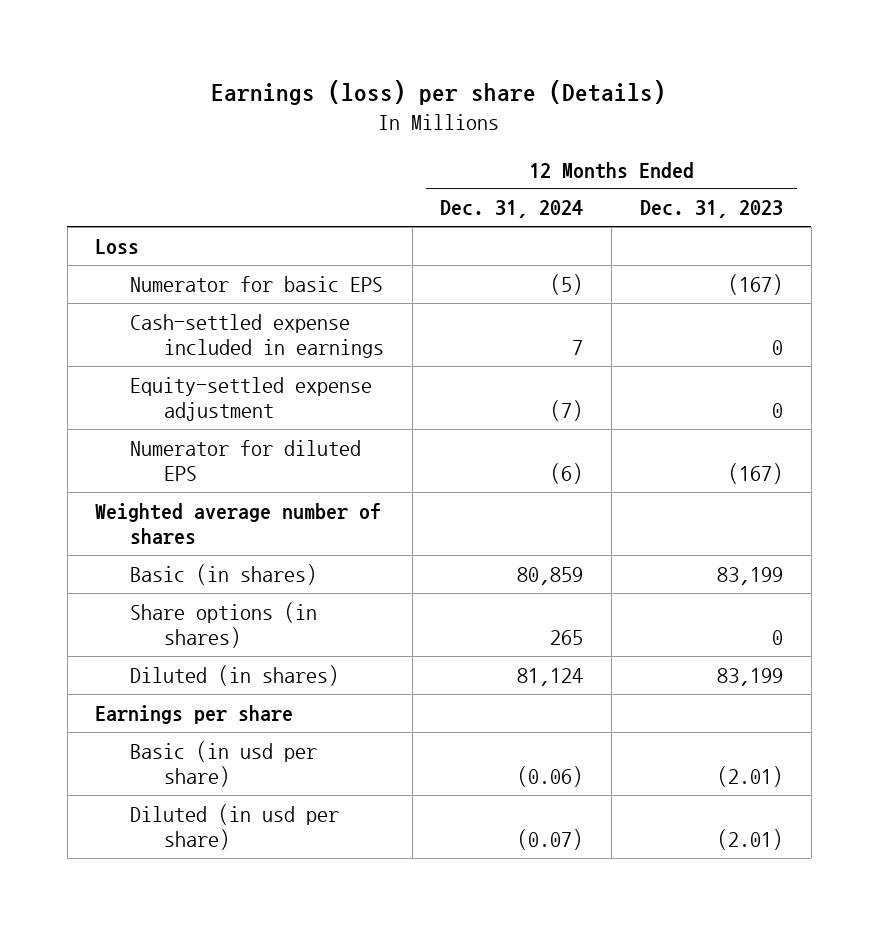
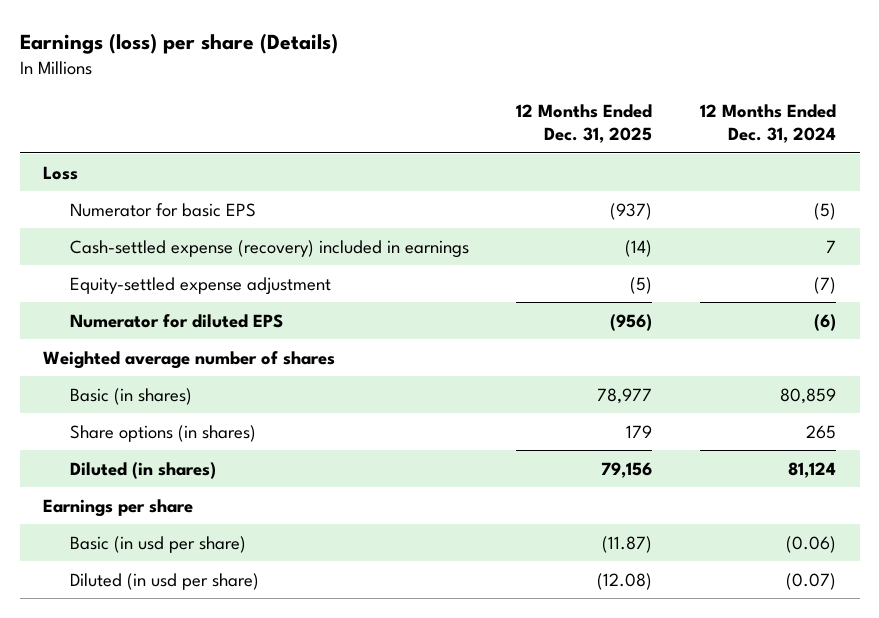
- | 12 Months Ended Dec. 31, 2024 | 12 Months Ended Dec. 31, 2023
+ | 12 Months Ended Dec. 31, 2025 | 12 Months Ended Dec. 31, 2024
- Cash-settled expense included in earnings | 7 | 0
+ Cash-settled expense (recovery) included in earnings | (14) | 7

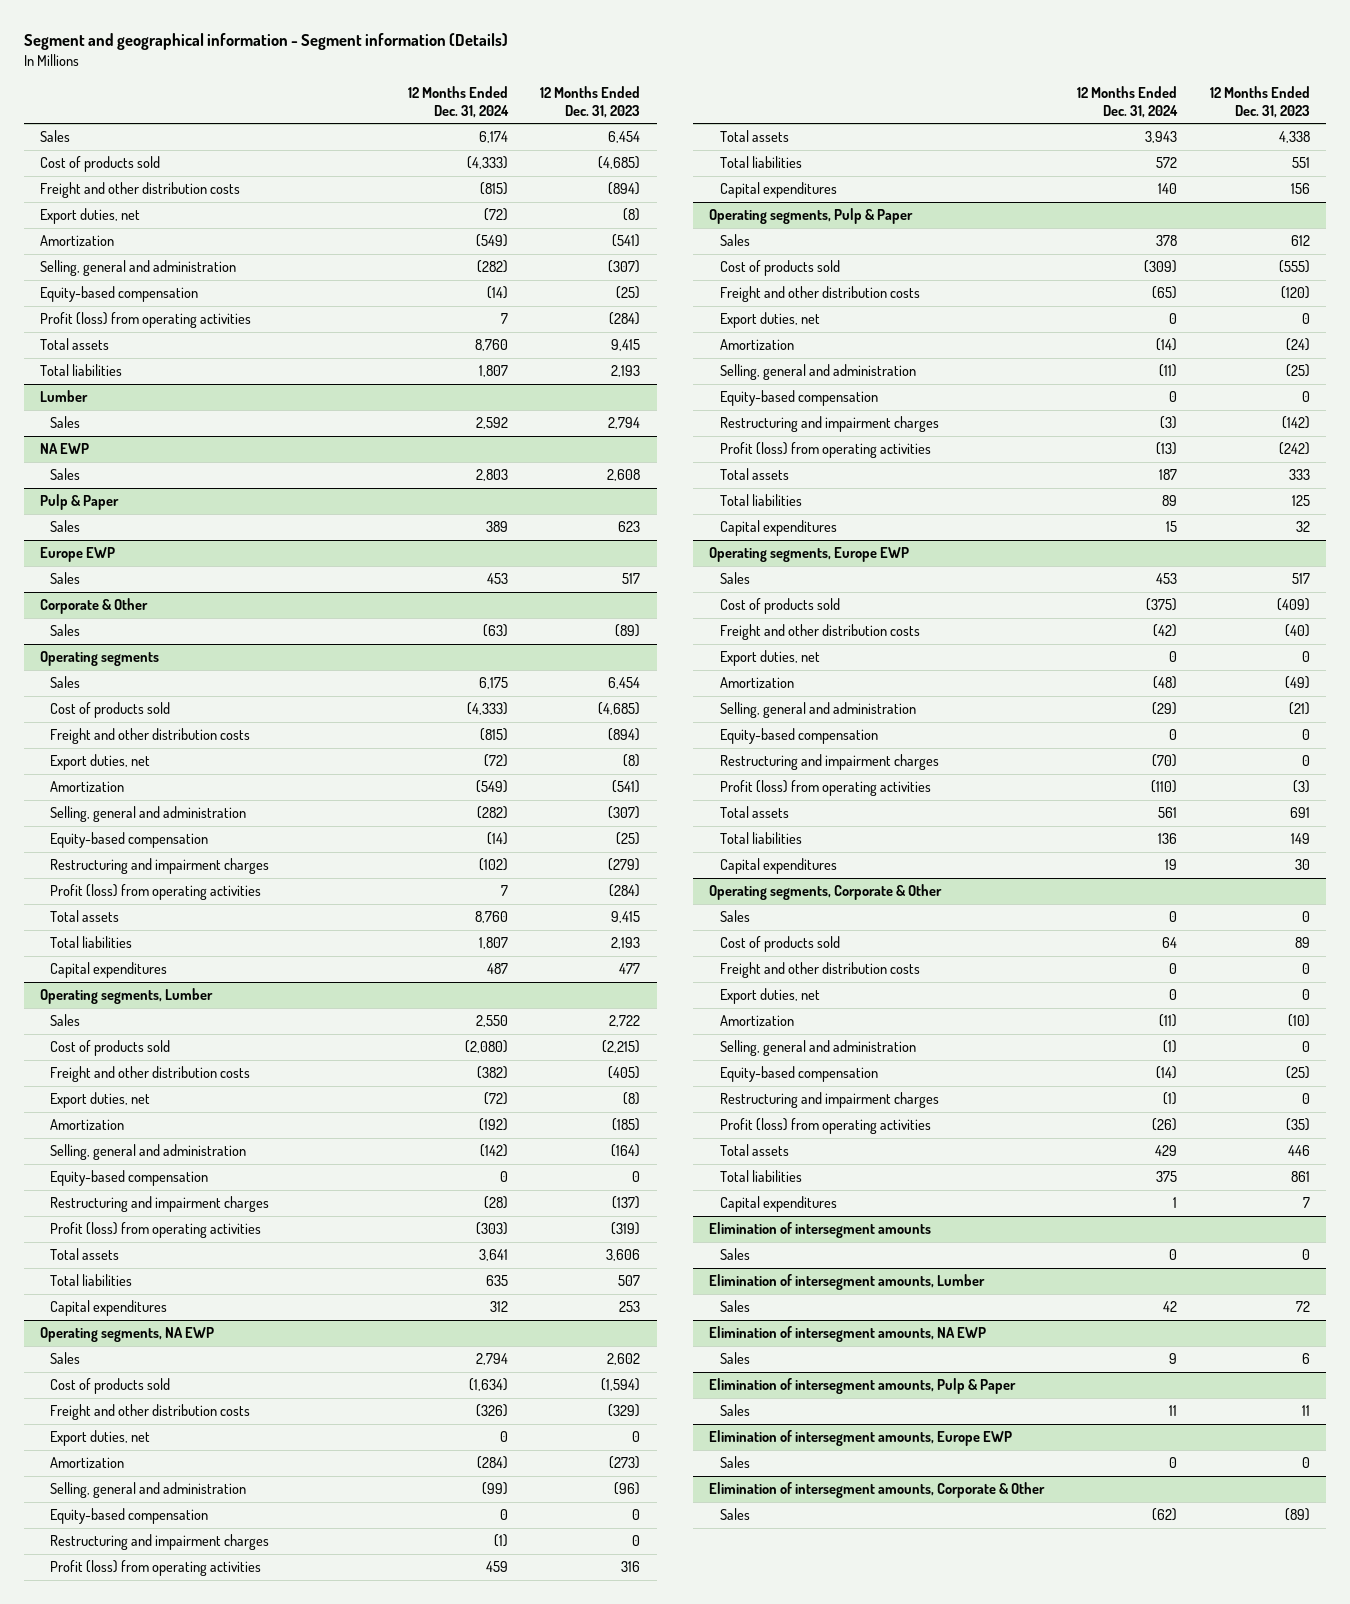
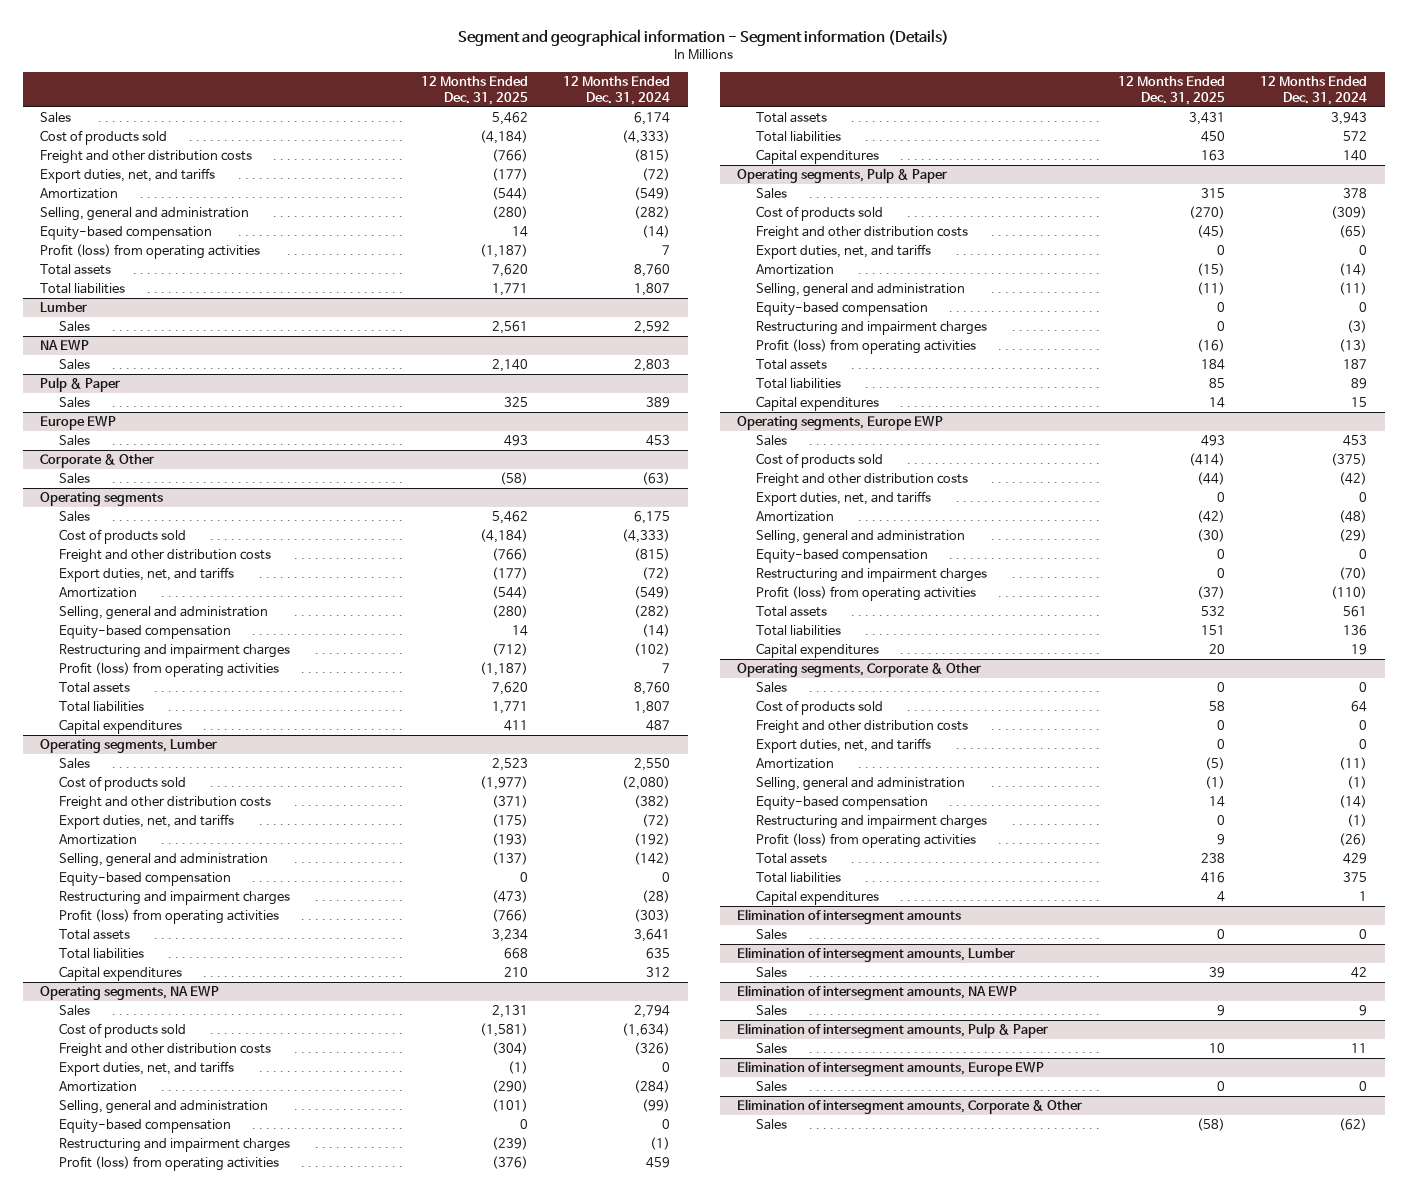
- | 12 Months Ended Dec. 31, 2024 | 12 Months Ended Dec. 31, 2023
+ | 12 Months Ended Dec. 31, 2025 | 12 Months Ended Dec. 31, 2024
- Export duties, net | (72) | (8)
+ Export duties, net, and tariffs | (177) | (72)
@ Operating segments
- Export duties, net | (72) | (8)
+ Export duties, net, and tariffs | (177) | (72)
@ Operating segments, Lumber
- Export duties, net | (72) | (8)
+ Export duties, net, and tariffs | (175) | (72)
@ Operating segments, NA EWP
- Export duties, net | 0 | 0
+ Export duties, net, and tariffs | (1) | 0
@ Operating segments, Pulp & Paper
- Export duties, net | 0 | 0
+ Export duties, net, and tariffs | 0 | 0
@ Operating segments, Europe EWP
- Export duties, net | 0 | 0
+ Export duties, net, and tariffs | 0 | 0
@ Operating segments, Corporate & Other
- Export duties, net | 0 | 0
+ Export duties, net, and tariffs | 0 | 0

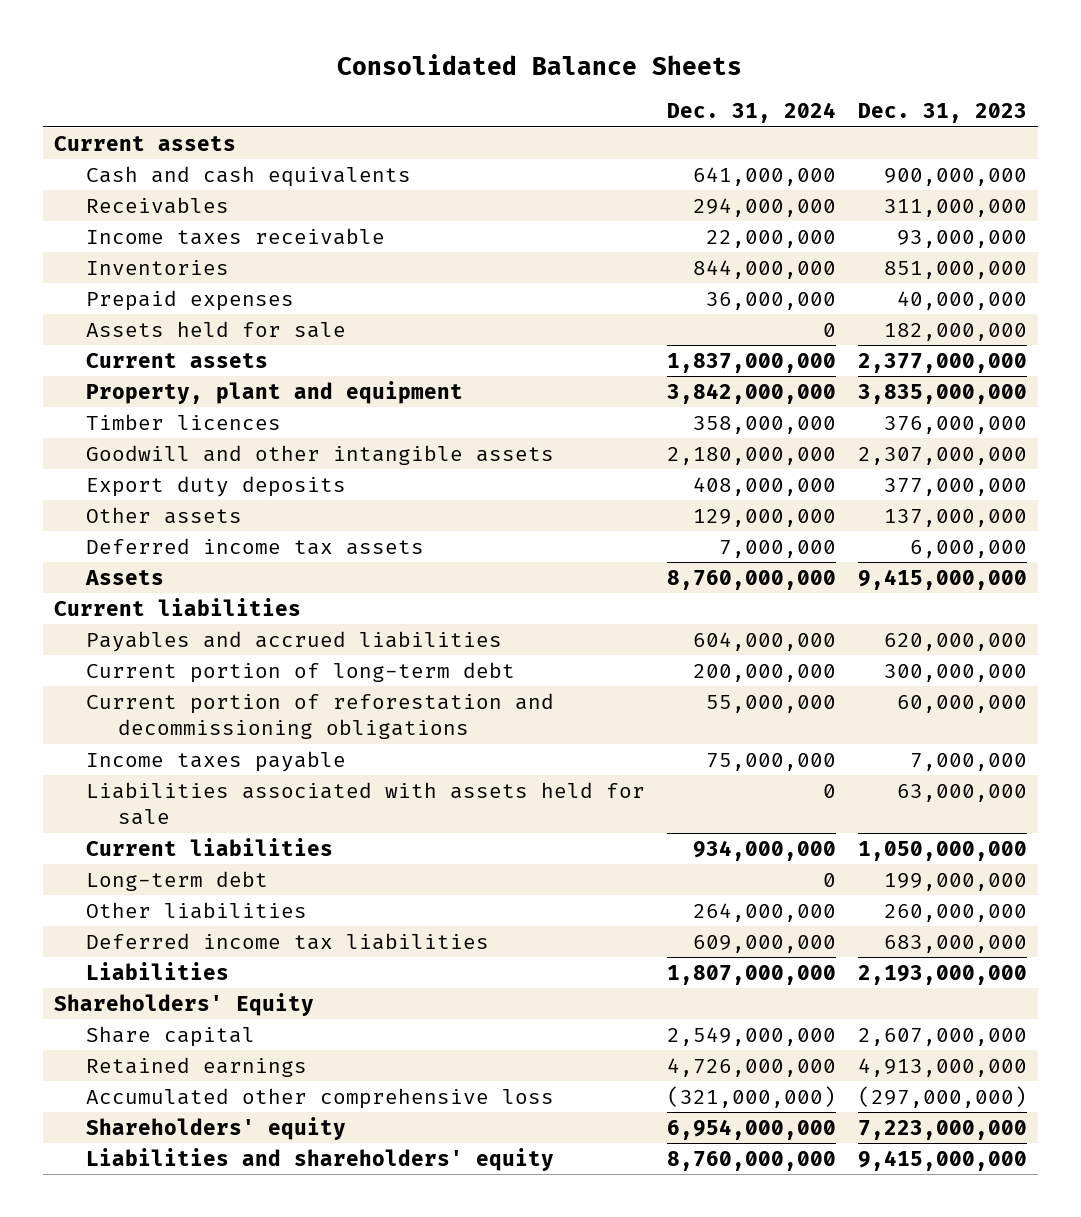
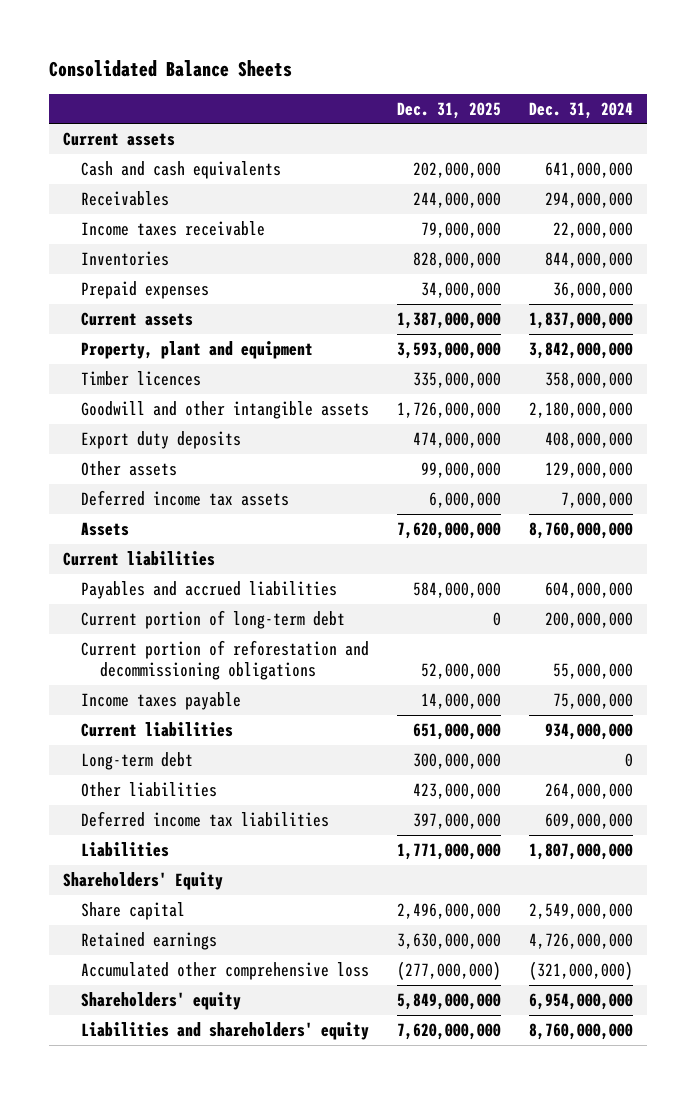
- | Dec. 31, 2024 | Dec. 31, 2023
+ | Dec. 31, 2025 | Dec. 31, 2024
- Assets held for sale | 0 | 182,000,000
- Liabilities associated with assets held for sale | 0 | 63,000,000

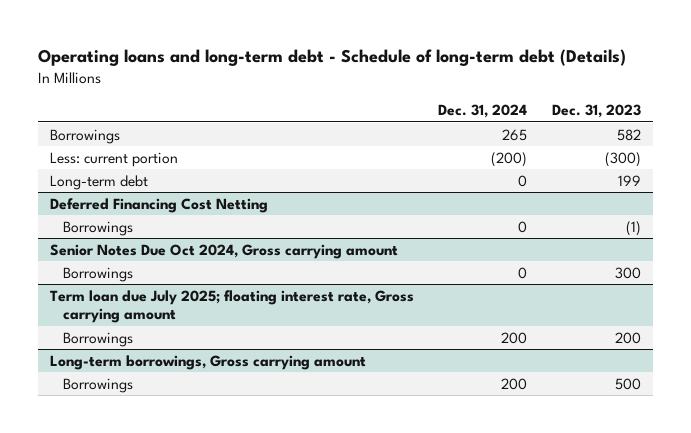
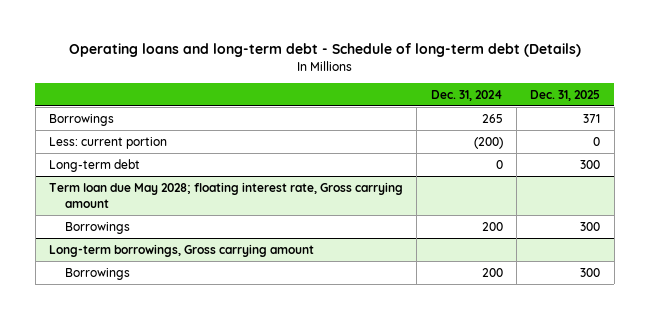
- | Dec. 31, 2024 | Dec. 31, 2023
+ | Dec. 31, 2024 | Dec. 31, 2025
- Deferred Financing Cost Netting
- Borrowings | 0 | (1)
- Senior Notes Due Oct 2024, Gross carrying amount
- Borrowings | 0 | 300
- Term loan due July 2025; floating interest rate, Gross carrying amount
+ Term loan due May 2028; floating interest rate, Gross carrying amount

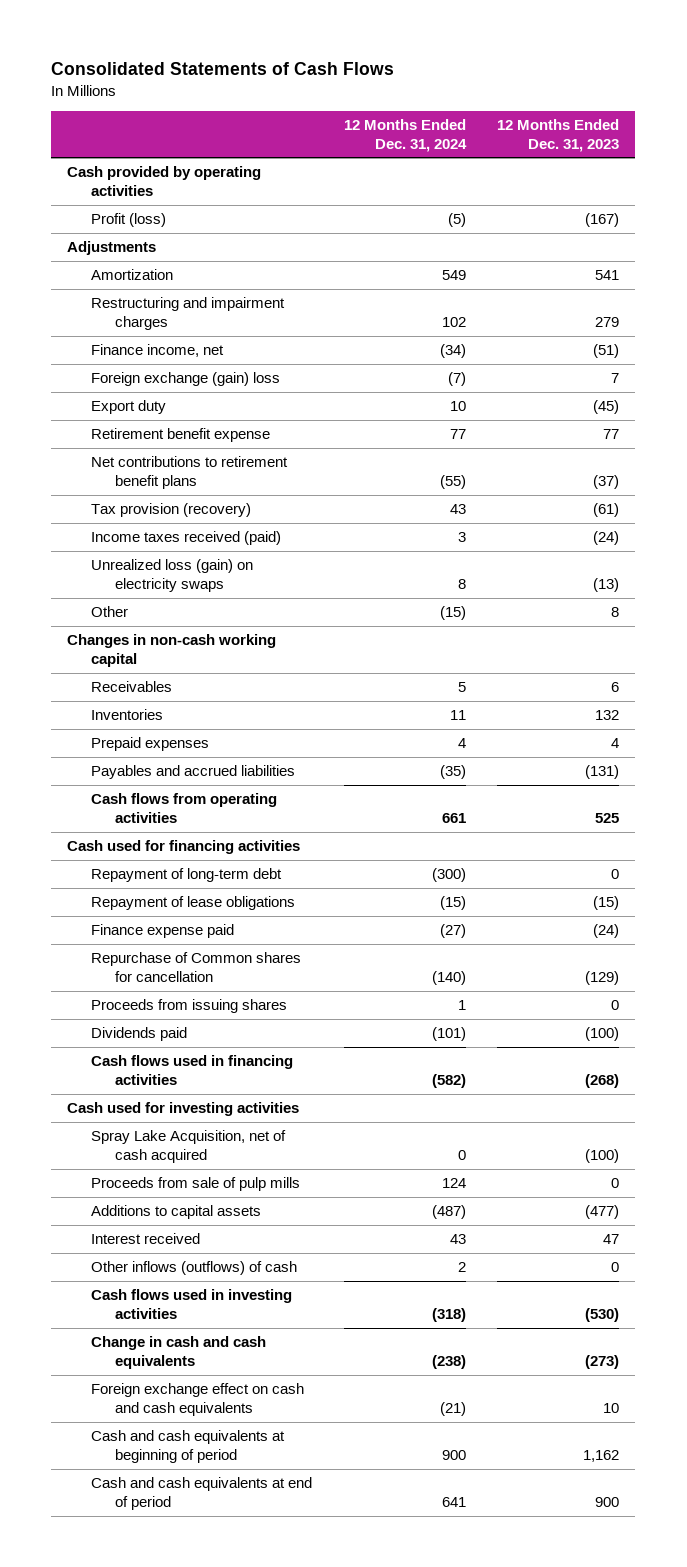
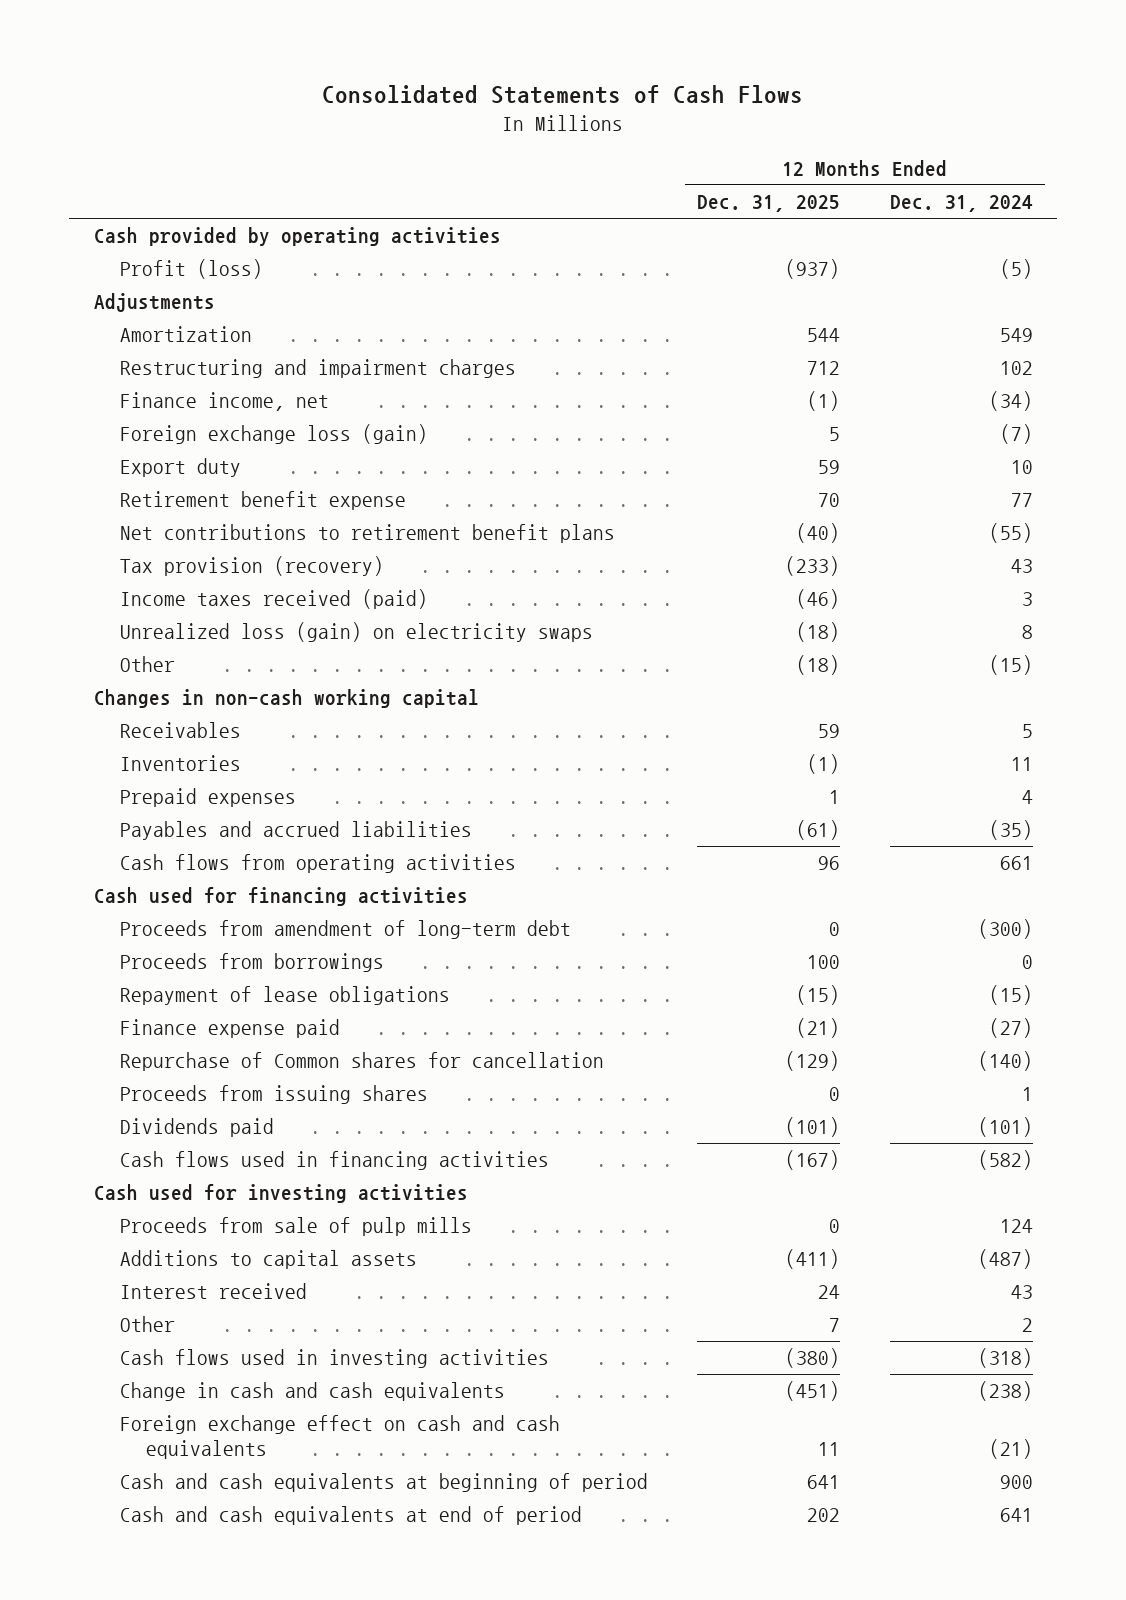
- | 12 Months Ended Dec. 31, 2024 | 12 Months Ended Dec. 31, 2023
+ | 12 Months Ended Dec. 31, 2025 | 12 Months Ended Dec. 31, 2024
- Foreign exchange (gain) loss | (7) | 7
+ Foreign exchange loss (gain) | 5 | (7)
- Repayment of long-term debt | (300) | 0
+ Proceeds from amendment of long-term debt | 0 | (300)
+ Proceeds from borrowings | 100 | 0
- Spray Lake Acquisition, net of cash acquired | 0 | (100)
- Other inflows (outflows) of cash | 2 | 0
+ Other | 7 | 2

